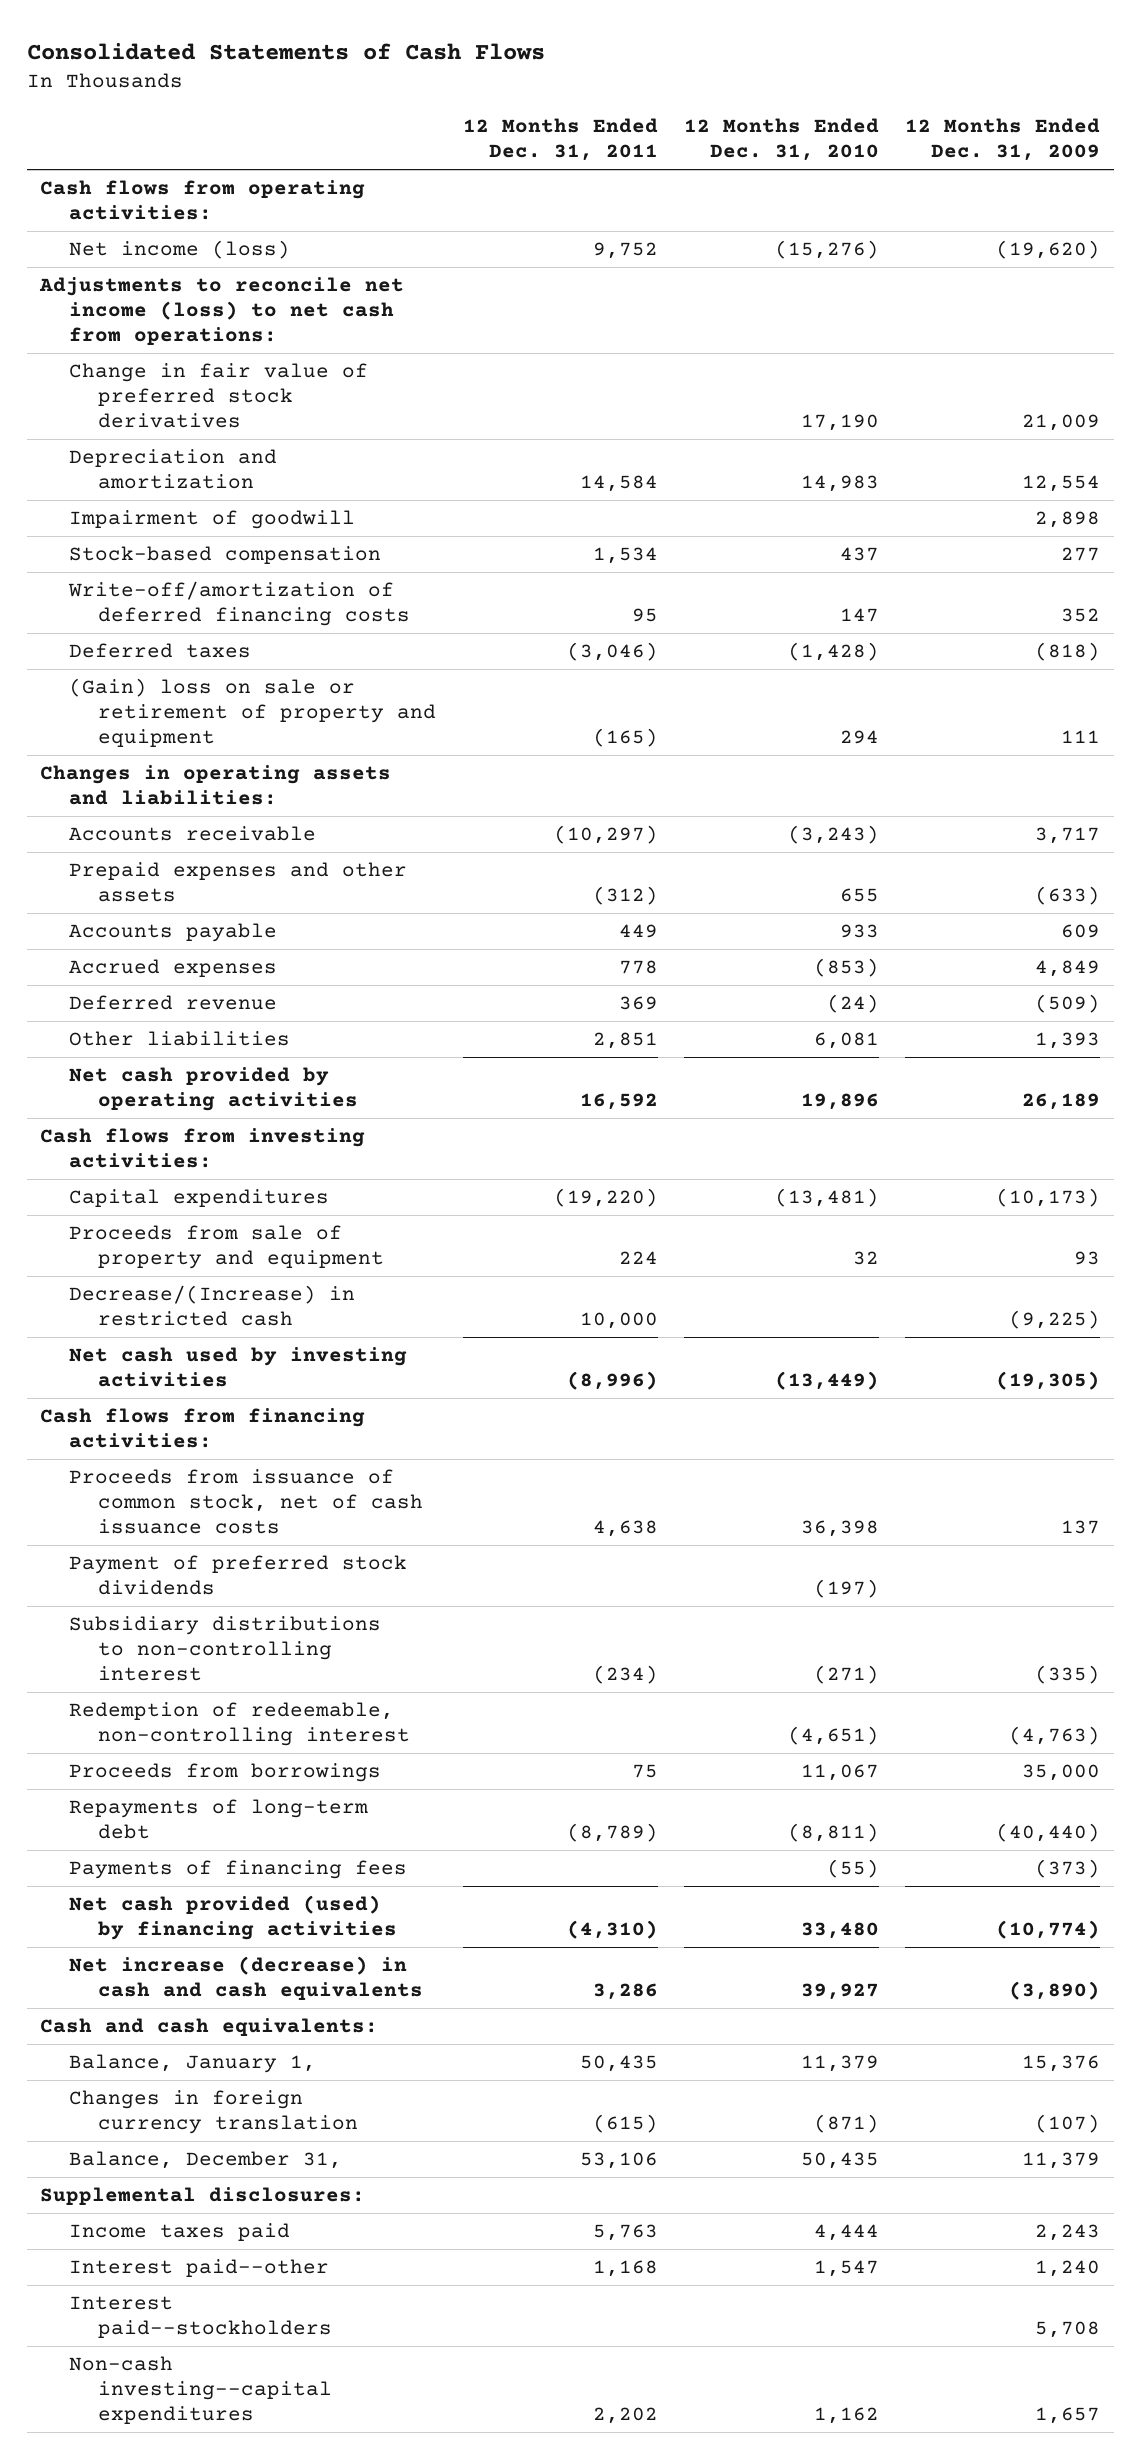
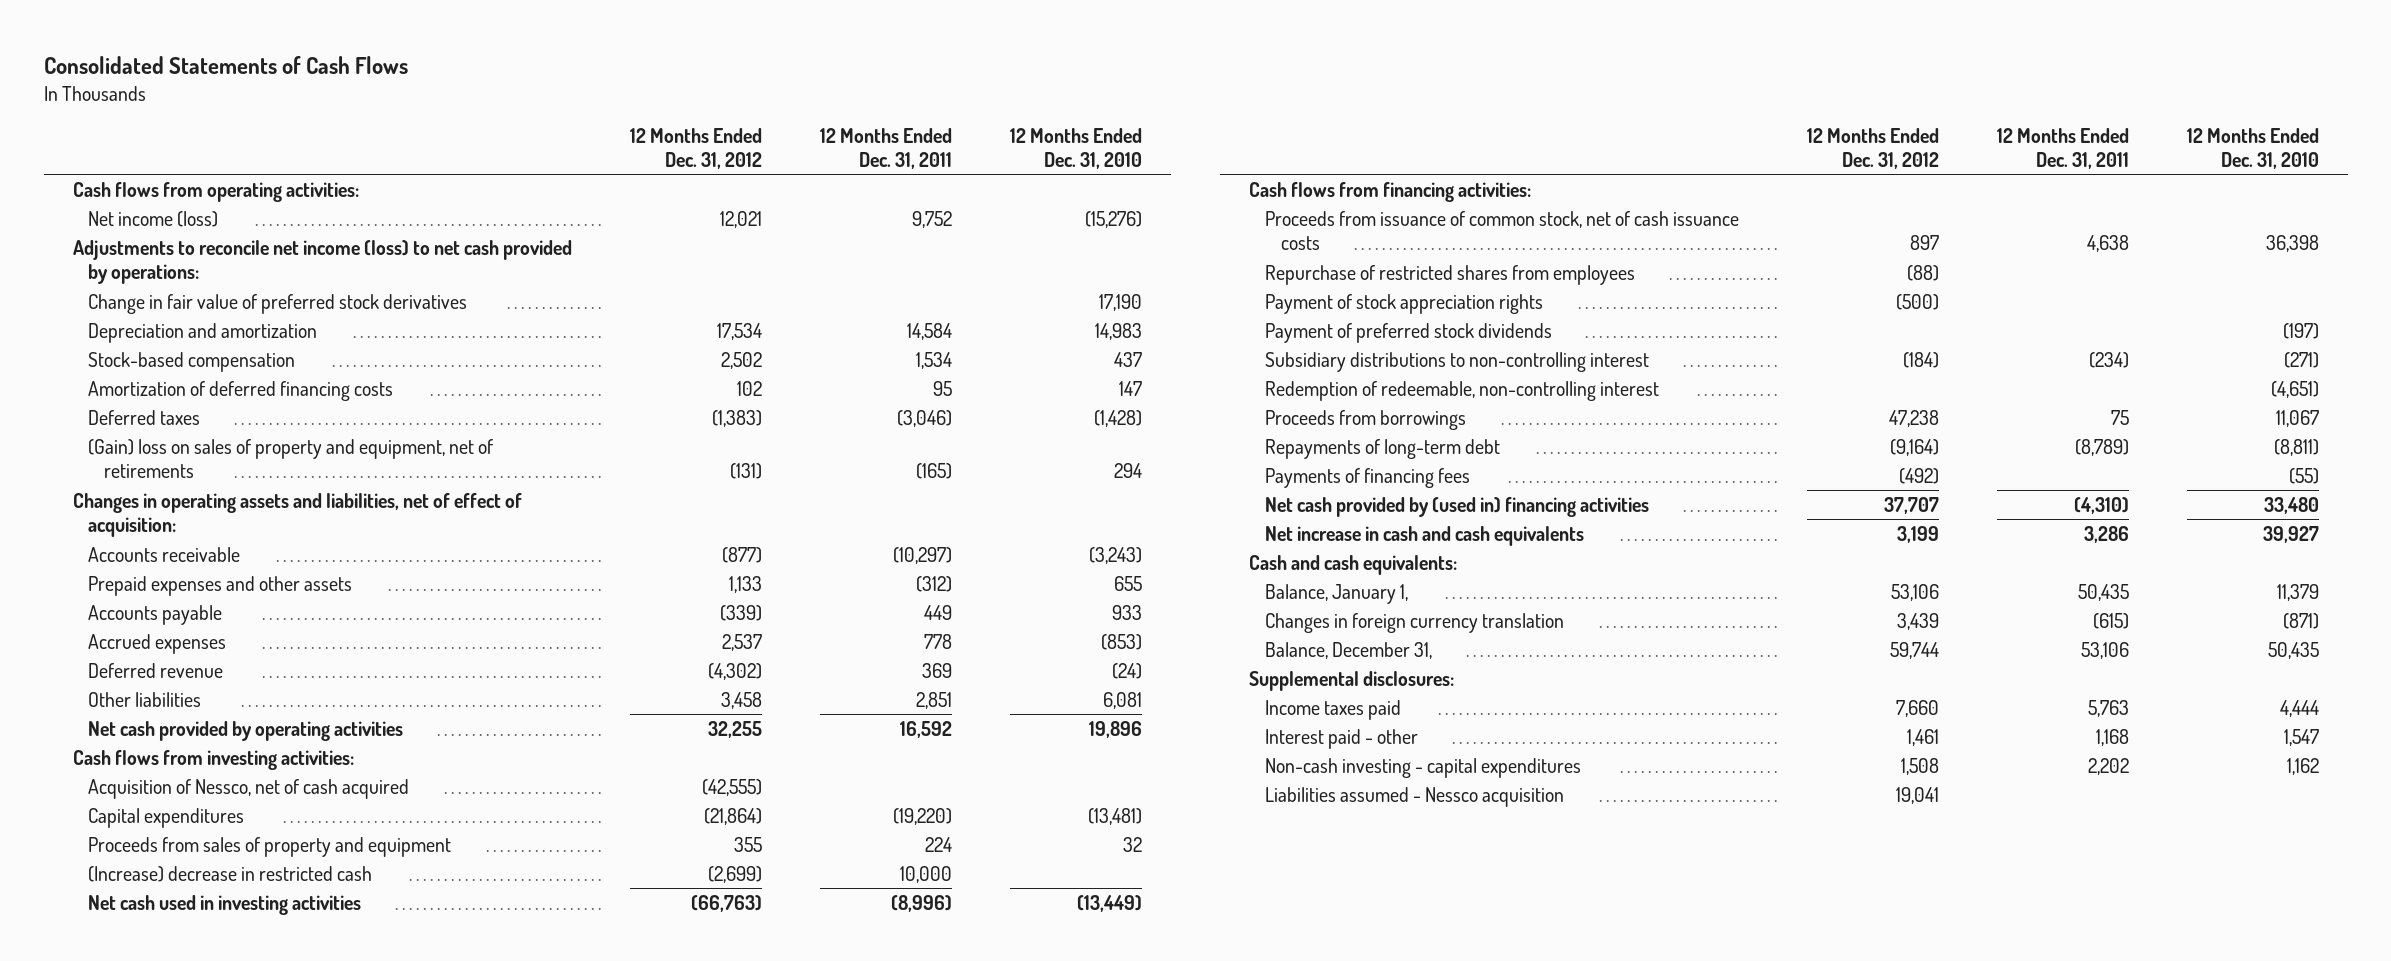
- | 12 Months Ended Dec. 31, 2011 | 12 Months Ended Dec. 31, 2010 | 12 Months Ended Dec. 31, 2009
+ | 12 Months Ended Dec. 31, 2012 | 12 Months Ended Dec. 31, 2011 | 12 Months Ended Dec. 31, 2010
- Adjustments to reconcile net income (loss) to net cash from operations:
+ Adjustments to reconcile net income (loss) to net cash provided by operations:
- Impairment of goodwill | | | 2,898
- Write-off/amortization of deferred financing costs | 95 | 147 | 352
+ Amortization of deferred financing costs | 102 | 95 | 147
- (Gain) loss on sale or retirement of property and equipment | (165) | 294 | 111
- Changes in operating assets and liabilities:
+ (Gain) loss on sales of property and equipment, net of retirements | (131) | (165) | 294
+ Changes in operating assets and liabilities, net of effect of acquisition:
+ Acquisition of Nessco, net of cash acquired | (42,555) | |
- Proceeds from sale of property and equipment | 224 | 32 | 93
- Decrease/(Increase) in restricted cash | 10,000 | | (9,225)
- Net cash used by investing activities | (8,996) | (13,449) | (19,305)
+ Proceeds from sales of property and equipment | 355 | 224 | 32
+ (Increase) decrease in restricted cash | (2,699) | 10,000 |
+ Net cash used in investing activities | (66,763) | (8,996) | (13,449)
+ Repurchase of restricted shares from employees | (88) | |
+ Payment of stock appreciation rights | (500) | |
- Net cash provided (used) by financing activities | (4,310) | 33,480 | (10,774)
- Net increase (decrease) in cash and cash equivalents | 3,286 | 39,927 | (3,890)
+ Net cash provided by (used in) financing activities | 37,707 | (4,310) | 33,480
+ Net increase in cash and cash equivalents | 3,199 | 3,286 | 39,927
- Interest paid--other | 1,168 | 1,547 | 1,240
- Interest paid--stockholders | | | 5,708
- Non-cash investing--capital expenditures | 2,202 | 1,162 | 1,657
+ Interest paid - other | 1,461 | 1,168 | 1,547
+ Non-cash investing - capital expenditures | 1,508 | 2,202 | 1,162
+ Liabilities assumed - Nessco acquisition | 19,041 | |

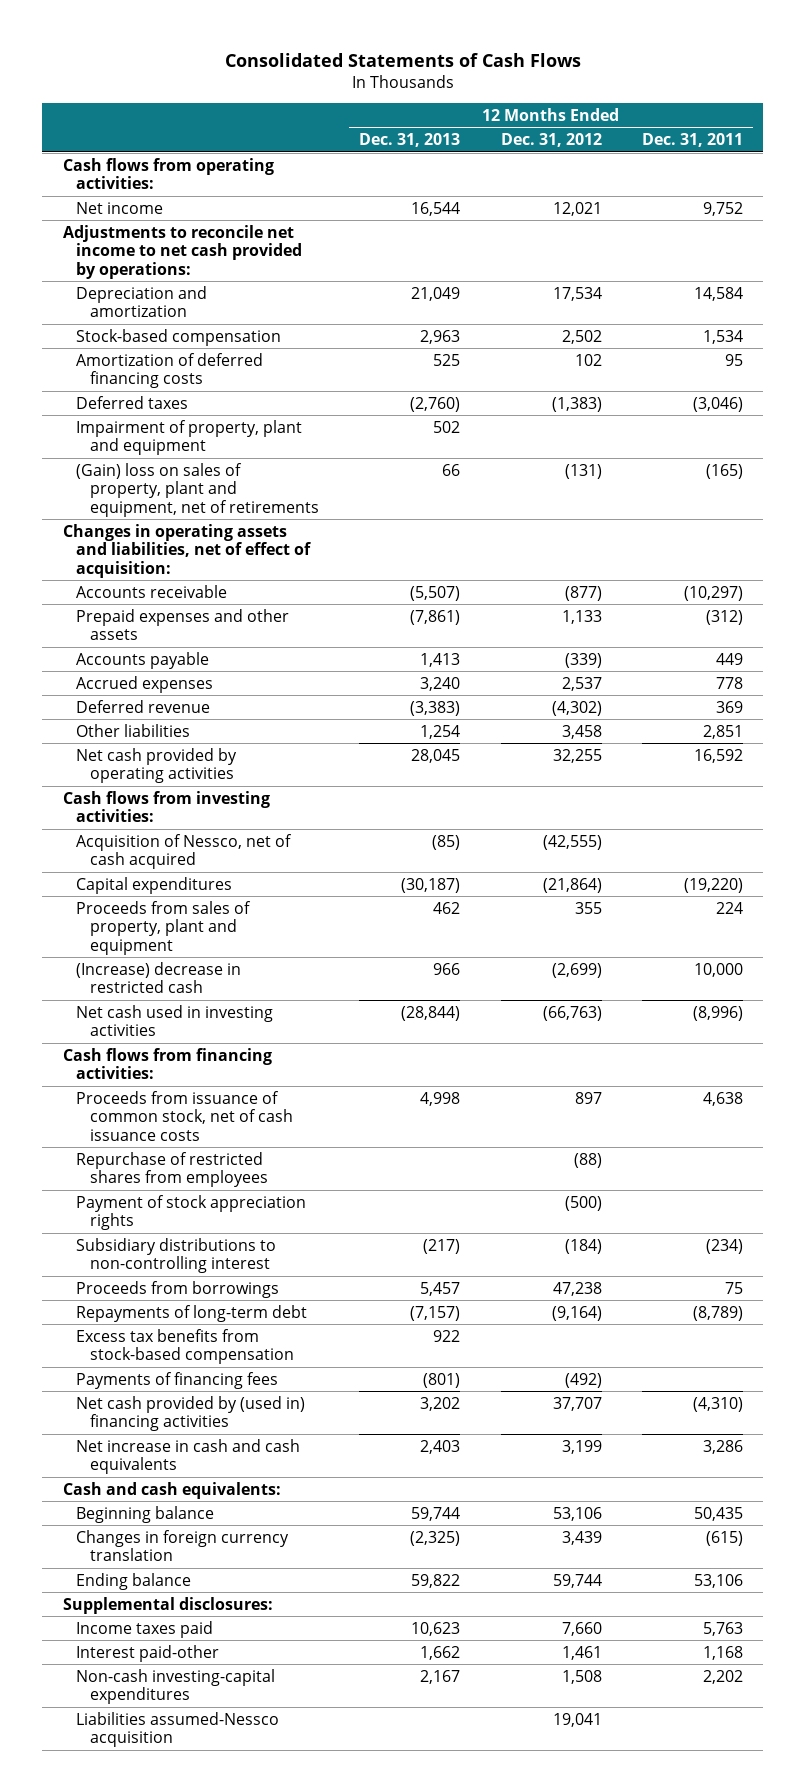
- | 12 Months Ended Dec. 31, 2012 | 12 Months Ended Dec. 31, 2011 | 12 Months Ended Dec. 31, 2010
+ | 12 Months Ended Dec. 31, 2013 | 12 Months Ended Dec. 31, 2012 | 12 Months Ended Dec. 31, 2011
- Net income (loss) | 12,021 | 9,752 | (15,276)
- Adjustments to reconcile net income (loss) to net cash provided by operations:
- Change in fair value of preferred stock derivatives | | | 17,190
+ Net income | 16,544 | 12,021 | 9,752
+ Adjustments to reconcile net income to net cash provided by operations:
- (Gain) loss on sales of property and equipment, net of retirements | (131) | (165) | 294
+ Impairment of property, plant and equipment | 502 | |
+ (Gain) loss on sales of property, plant and equipment, net of retirements | 66 | (131) | (165)
- Proceeds from sales of property and equipment | 355 | 224 | 32
+ Proceeds from sales of property, plant and equipment | 462 | 355 | 224
- Payment of preferred stock dividends | | | (197)
- Redemption of redeemable, non-controlling interest | | | (4,651)
+ Excess tax benefits from stock-based compensation | 922 | |
- Balance, January 1, | 53,106 | 50,435 | 11,379
+ Beginning balance | 59,744 | 53,106 | 50,435
- Balance, December 31, | 59,744 | 53,106 | 50,435
+ Ending balance | 59,822 | 59,744 | 53,106
- Interest paid - other | 1,461 | 1,168 | 1,547
- Non-cash investing - capital expenditures | 1,508 | 2,202 | 1,162
- Liabilities assumed - Nessco acquisition | 19,041 | |
+ Interest paid-other | 1,662 | 1,461 | 1,168
+ Non-cash investing-capital expenditures | 2,167 | 1,508 | 2,202
+ Liabilities assumed-Nessco acquisition | | 19,041 |

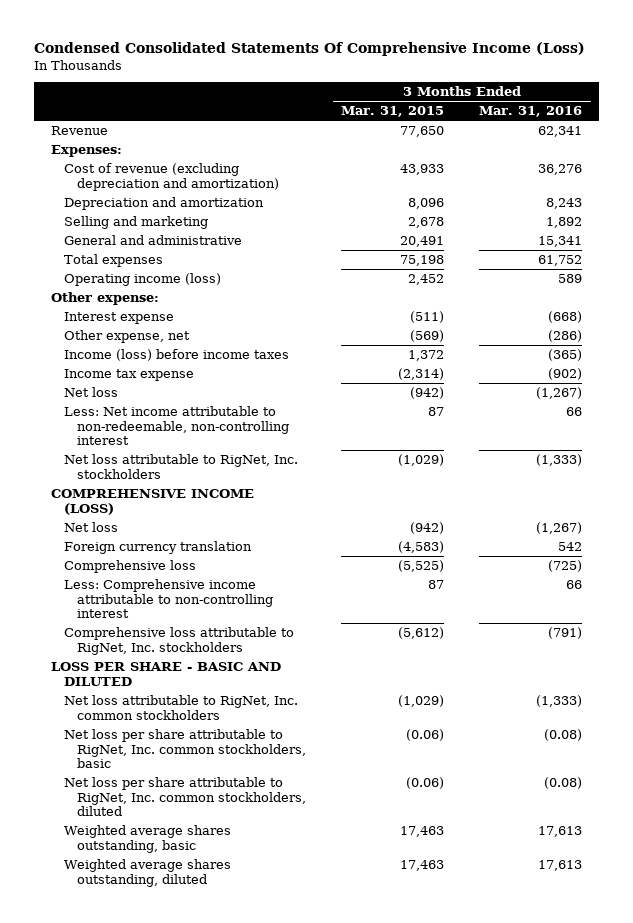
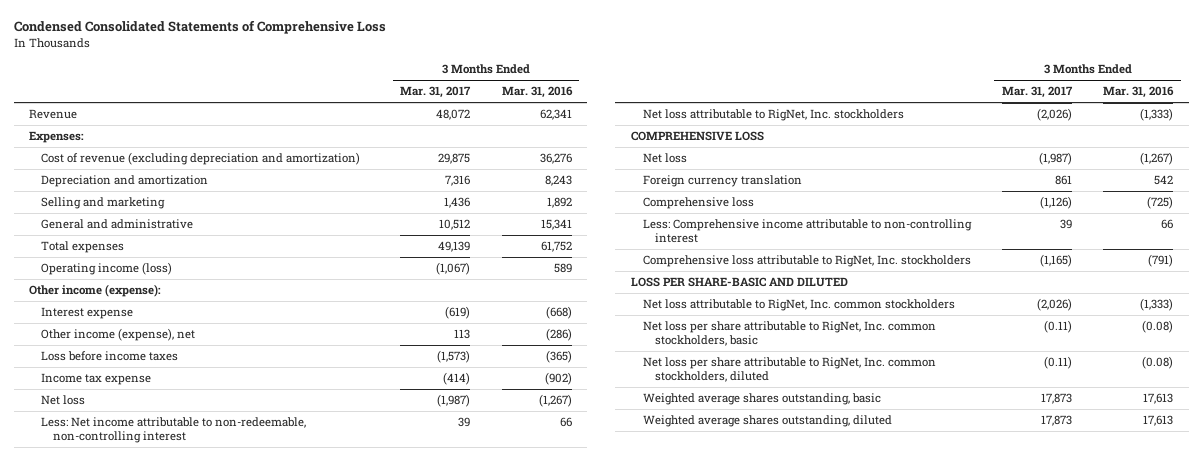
- Condensed Consolidated Statements Of Comprehensive Income (Loss)
+ Condensed Consolidated Statements of Comprehensive Loss
- | 3 Months Ended Mar. 31, 2015 | 3 Months Ended Mar. 31, 2016
+ | 3 Months Ended Mar. 31, 2017 | 3 Months Ended Mar. 31, 2016
- Other expense:
+ Other income (expense):
- Other expense, net | (569) | (286)
- Income (loss) before income taxes | 1,372 | (365)
+ Other income (expense), net | 113 | (286)
+ Loss before income taxes | (1,573) | (365)
- COMPREHENSIVE INCOME (LOSS)
+ COMPREHENSIVE LOSS
- LOSS PER SHARE - BASIC AND DILUTED
+ LOSS PER SHARE-BASIC AND DILUTED

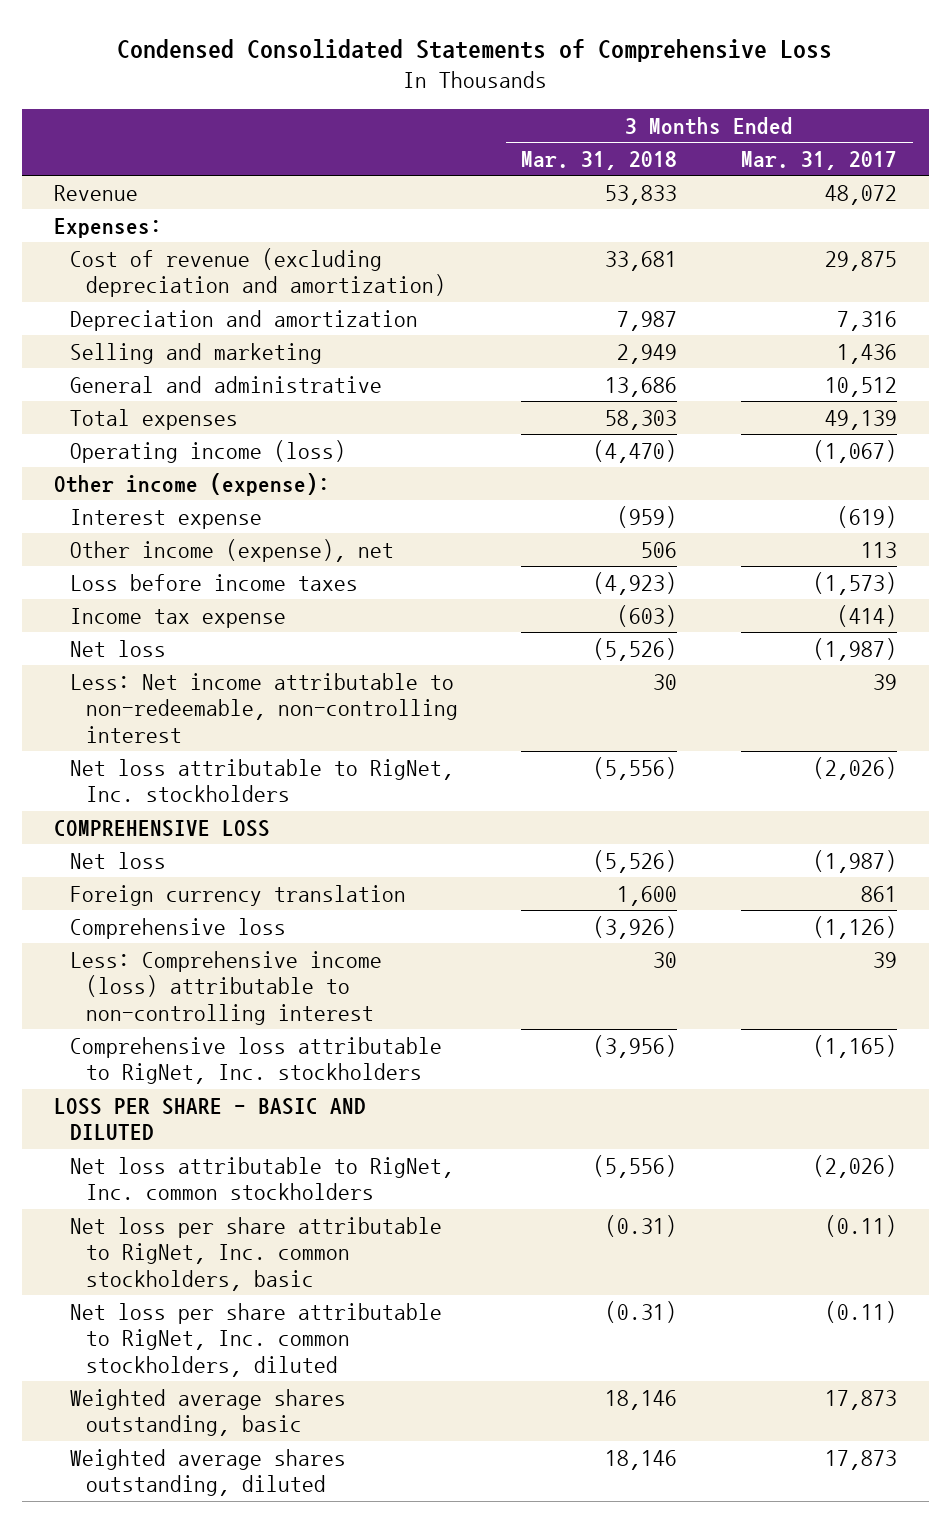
- | 3 Months Ended Mar. 31, 2017 | 3 Months Ended Mar. 31, 2016
+ | 3 Months Ended Mar. 31, 2018 | 3 Months Ended Mar. 31, 2017
- Less: Comprehensive income attributable to non-controlling interest | 39 | 66
+ Less: Comprehensive income (loss) attributable to non-controlling interest | 30 | 39
- LOSS PER SHARE-BASIC AND DILUTED
+ LOSS PER SHARE - BASIC AND DILUTED

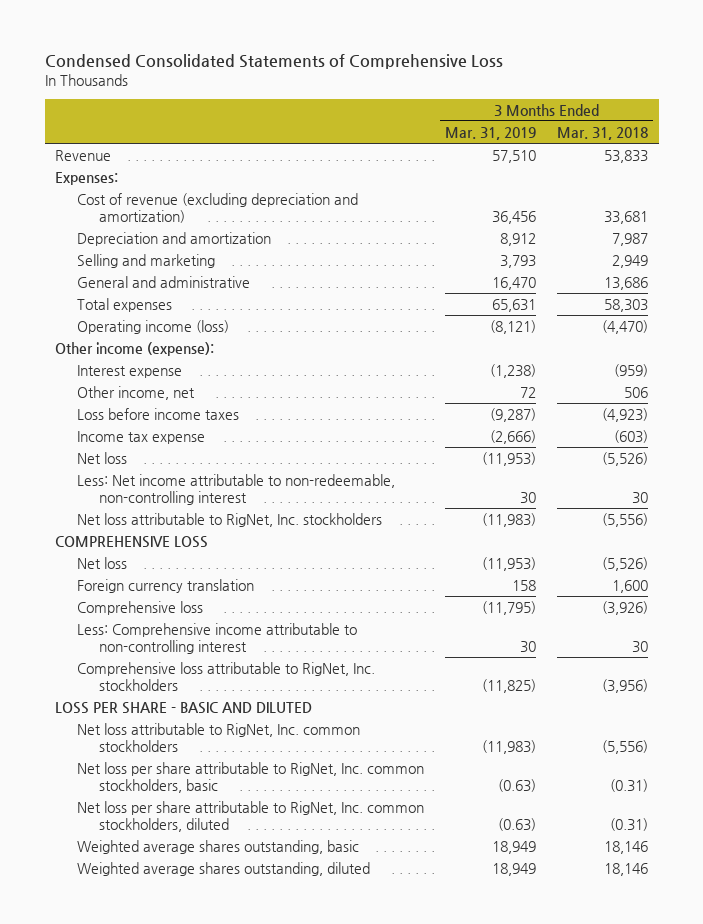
- | 3 Months Ended Mar. 31, 2018 | 3 Months Ended Mar. 31, 2017
+ | 3 Months Ended Mar. 31, 2019 | 3 Months Ended Mar. 31, 2018
- Other income (expense), net | 506 | 113
+ Other income, net | 72 | 506
- Less: Comprehensive income (loss) attributable to non-controlling interest | 30 | 39
+ Less: Comprehensive income attributable to non-controlling interest | 30 | 30

